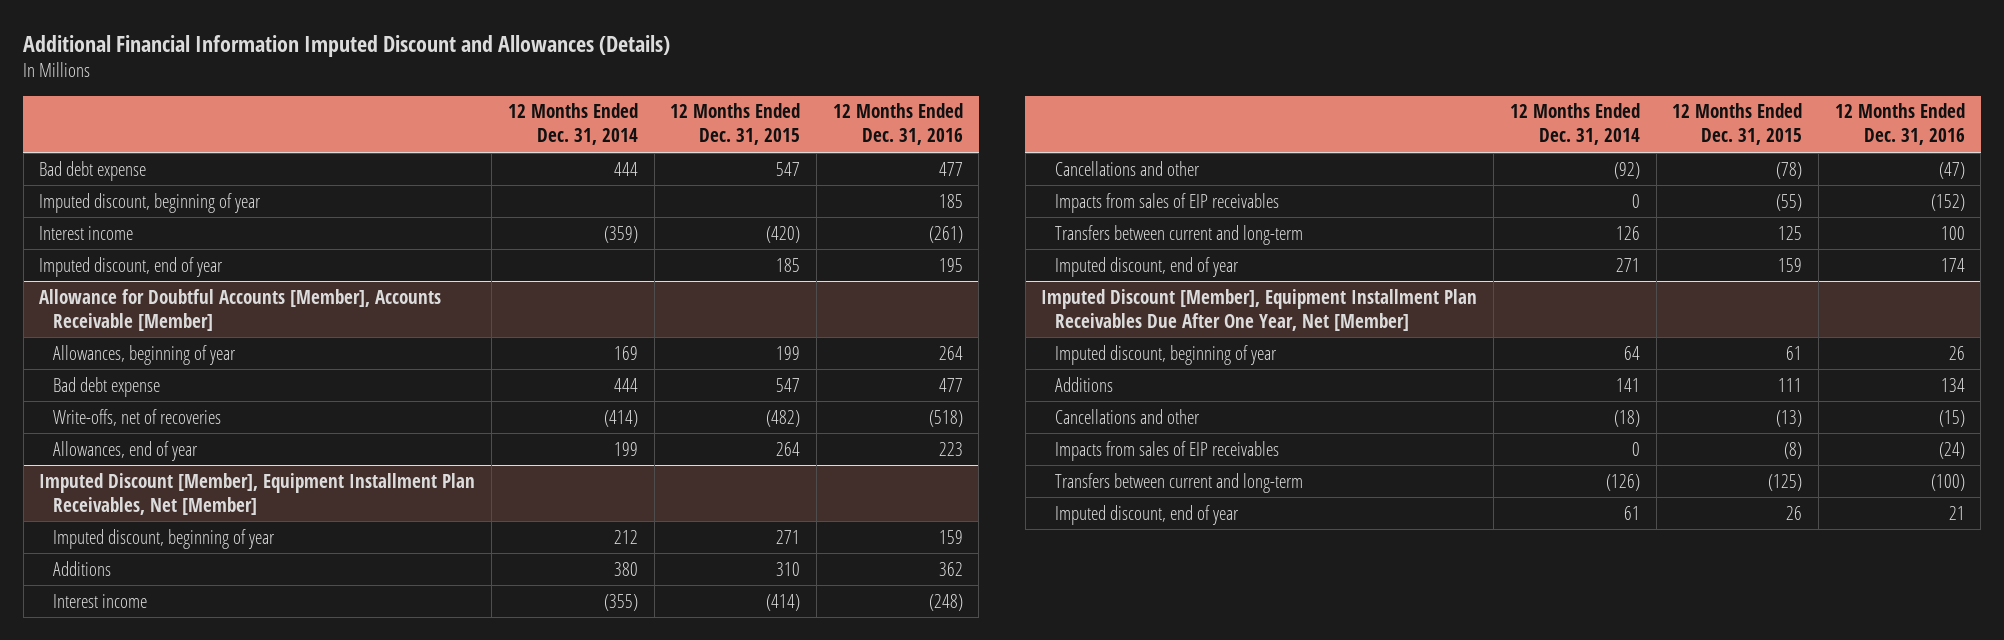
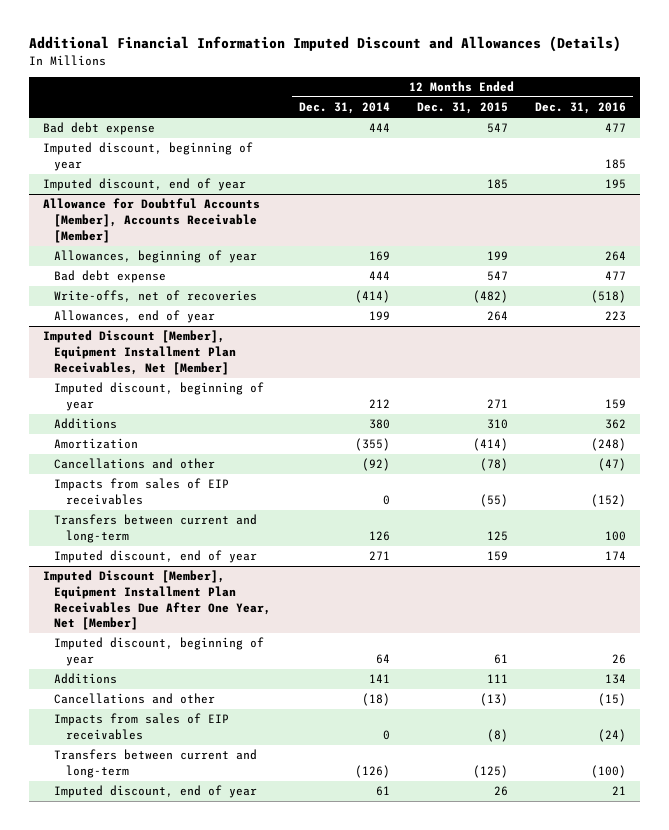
- Interest income | (359) | (420) | (261)
@ Imputed Discount [Member], Equipment Installment Plan Receivables, Net [Member]
- Interest income | (355) | (414) | (248)
+ Amortization | (355) | (414) | (248)

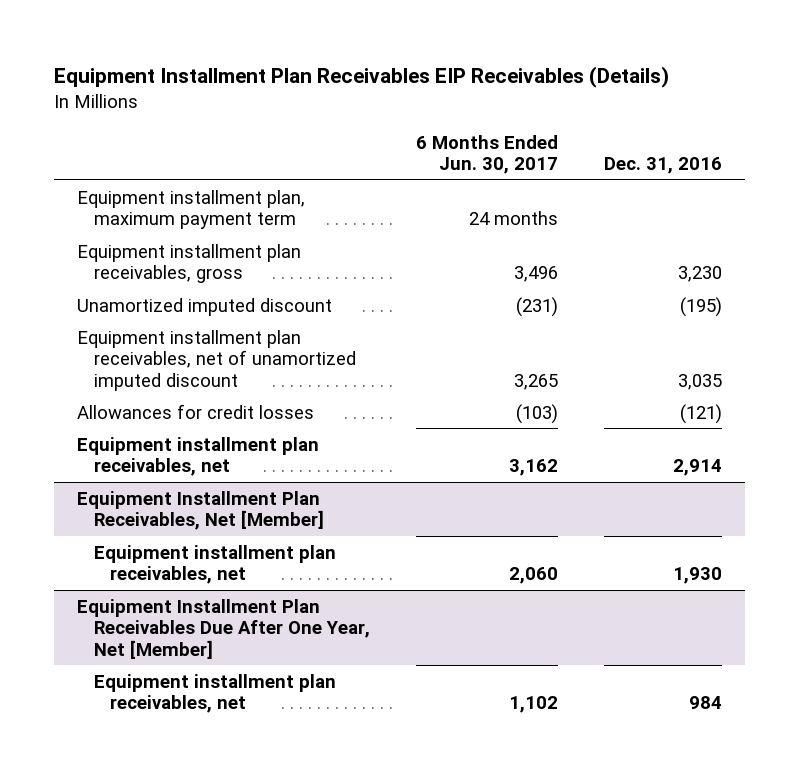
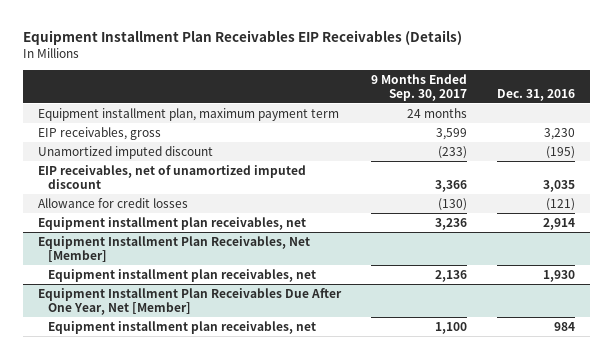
- | 6 Months Ended Jun. 30, 2017 | Dec. 31, 2016
+ | 9 Months Ended Sep. 30, 2017 | Dec. 31, 2016
- Equipment installment plan receivables, gross | 3,496 | 3,230
+ EIP receivables, gross | 3,599 | 3,230
- Equipment installment plan receivables, net of unamortized imputed discount | 3,265 | 3,035
- Allowances for credit losses | (103) | (121)
+ EIP receivables, net of unamortized imputed discount | 3,366 | 3,035
+ Allowance for credit losses | (130) | (121)

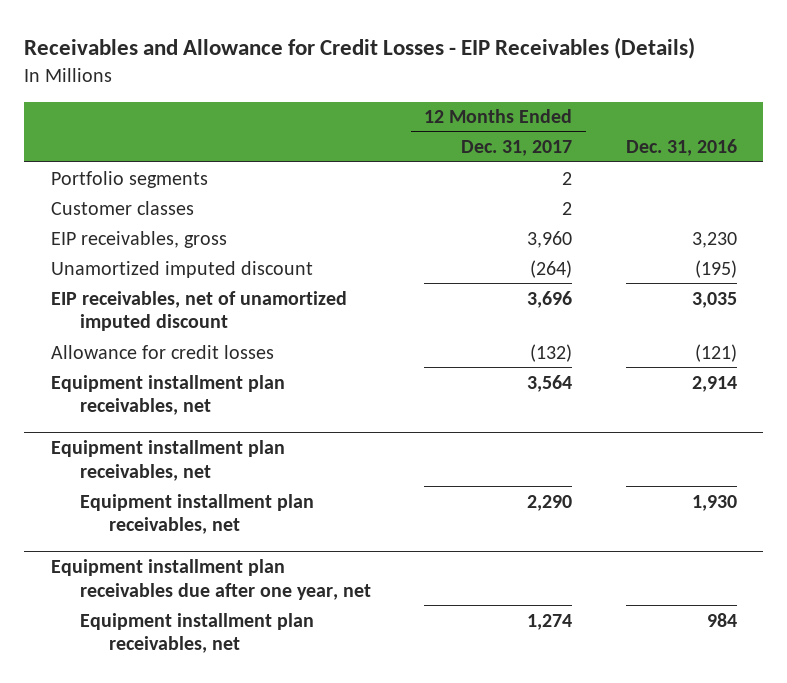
- Equipment Installment Plan Receivables EIP Receivables (Details)
+ Receivables and Allowance for Credit Losses - EIP Receivables (Details)
- | 9 Months Ended Sep. 30, 2017 | Dec. 31, 2016
+ | 12 Months Ended Dec. 31, 2017 | Dec. 31, 2016
- Equipment installment plan, maximum payment term | 24 months |
+ Portfolio segments | 2 |
+ Customer classes | 2 |
- Equipment Installment Plan Receivables, Net [Member]
+ Equipment installment plan receivables, net
- Equipment Installment Plan Receivables Due After One Year, Net [Member]
+ Equipment installment plan receivables due after one year, net

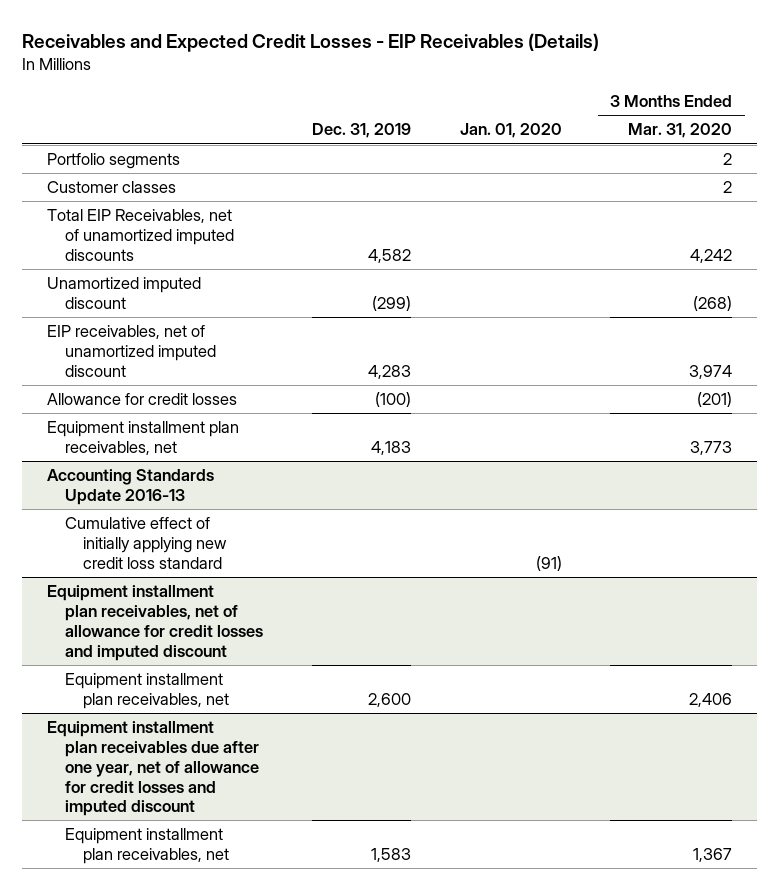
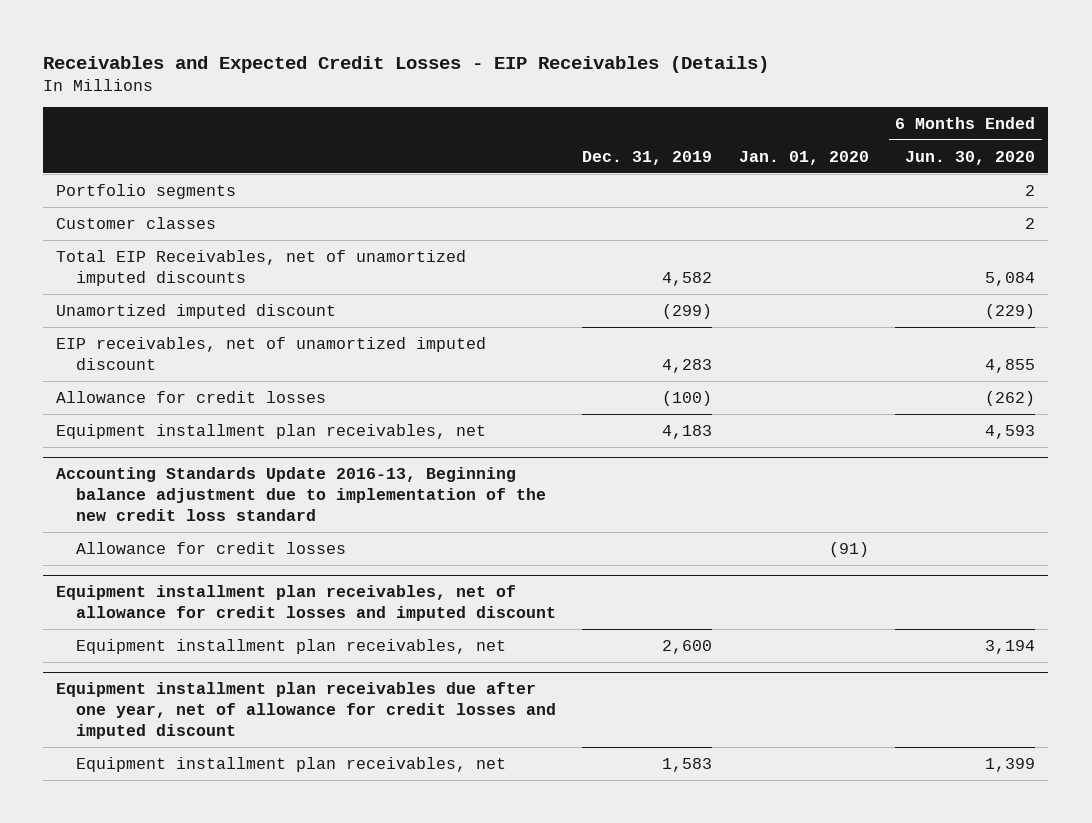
- | Dec. 31, 2019 | Jan. 01, 2020 | 3 Months Ended Mar. 31, 2020
+ | Dec. 31, 2019 | Jan. 01, 2020 | 6 Months Ended Jun. 30, 2020
- Accounting Standards Update 2016-13
- Cumulative effect of initially applying new credit loss standard | | (91) |
+ Accounting Standards Update 2016-13, Beginning balance adjustment due to implementation of the new credit loss standard
+ Allowance for credit losses | | (91) |

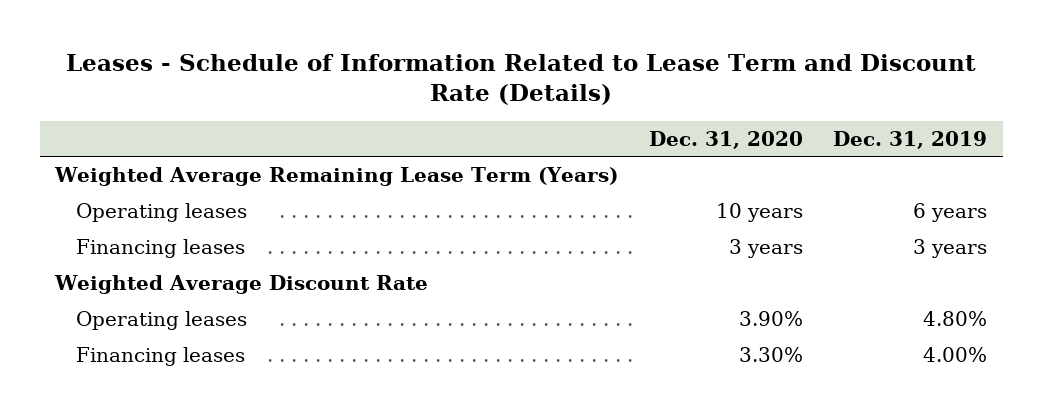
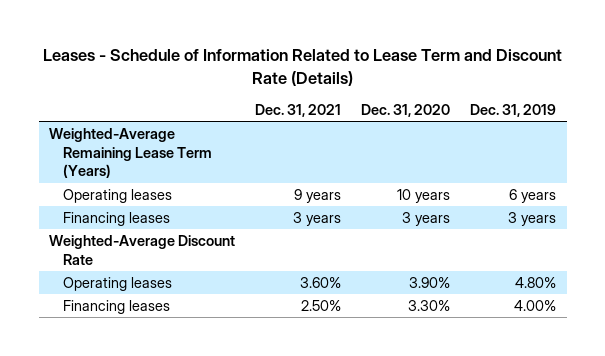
- | Dec. 31, 2020 | Dec. 31, 2019
+ | Dec. 31, 2021 | Dec. 31, 2020 | Dec. 31, 2019
- Weighted Average Remaining Lease Term (Years)
+ Weighted-Average Remaining Lease Term (Years)
- Weighted Average Discount Rate
+ Weighted-Average Discount Rate

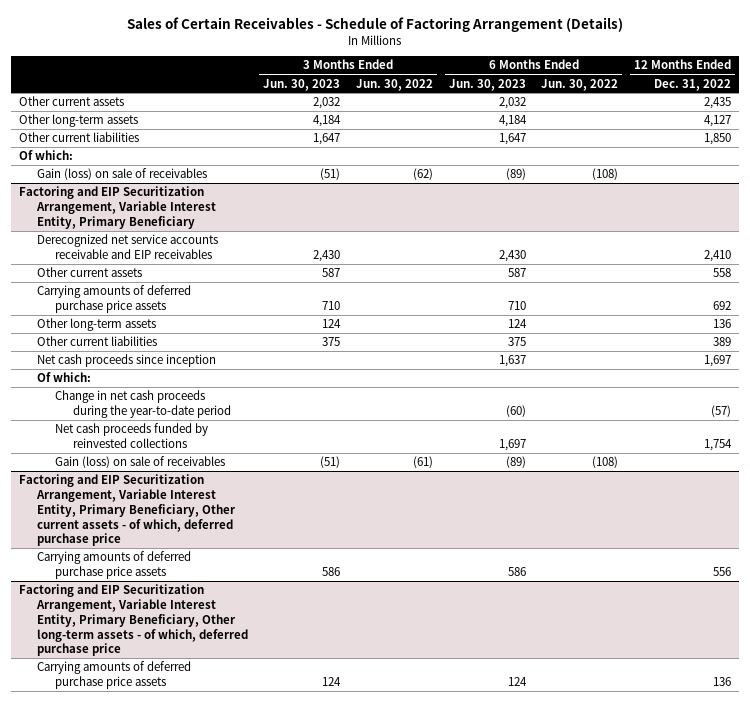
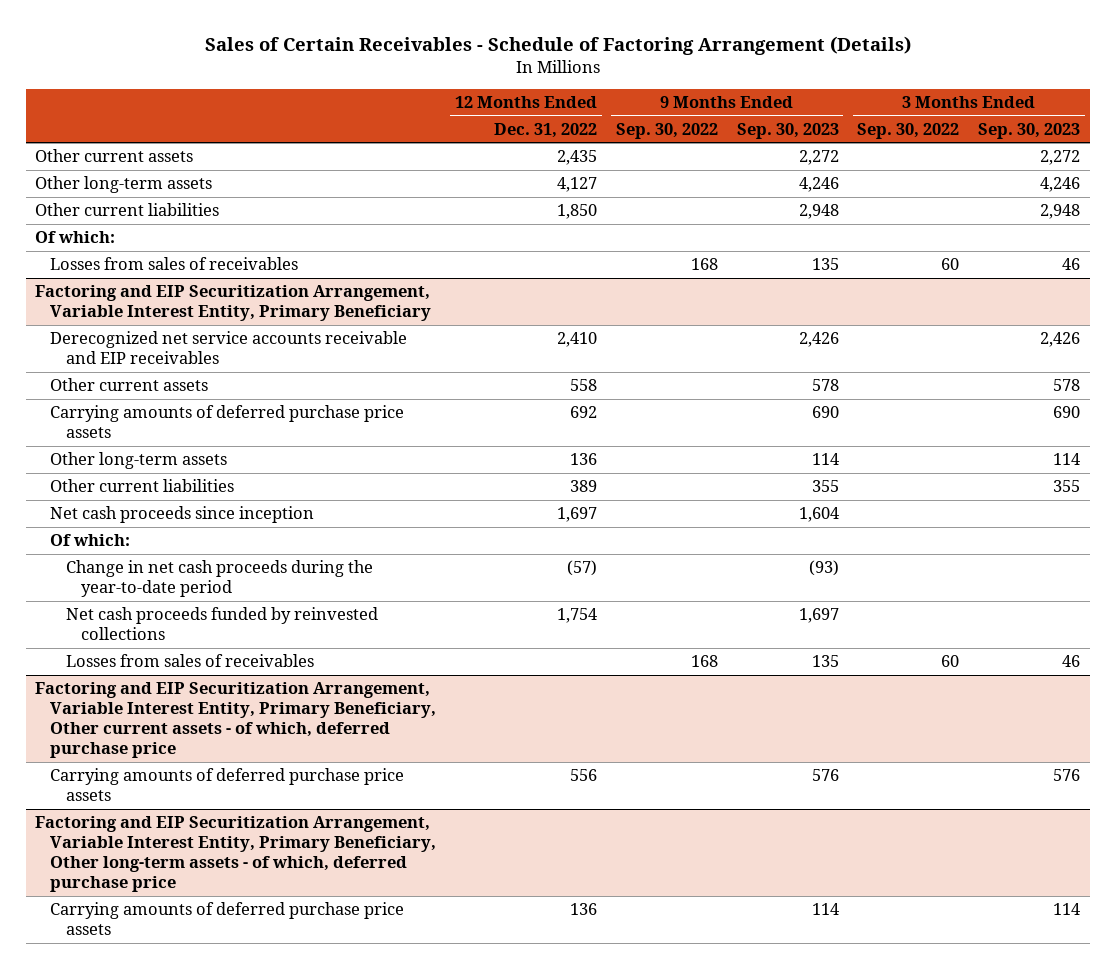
- | 3 Months Ended Jun. 30, 2023 | 3 Months Ended Jun. 30, 2022 | 6 Months Ended Jun. 30, 2023 | 6 Months Ended Jun. 30, 2022 | 12 Months Ended Dec. 31, 2022
+ | 12 Months Ended Dec. 31, 2022 | 9 Months Ended Sep. 30, 2022 | 9 Months Ended Sep. 30, 2023 | 3 Months Ended Sep. 30, 2022 | 3 Months Ended Sep. 30, 2023
- Gain (loss) on sale of receivables | (51) | (62) | (89) | (108) |
+ Losses from sales of receivables | | 168 | 135 | 60 | 46
@ Factoring and EIP Securitization Arrangement, Variable Interest Entity, Primary Beneficiary
- Gain (loss) on sale of receivables | (51) | (61) | (89) | (108) |
+ Losses from sales of receivables | | 168 | 135 | 60 | 46

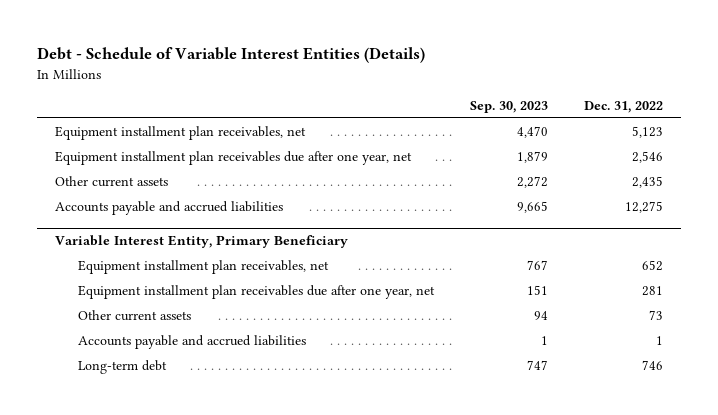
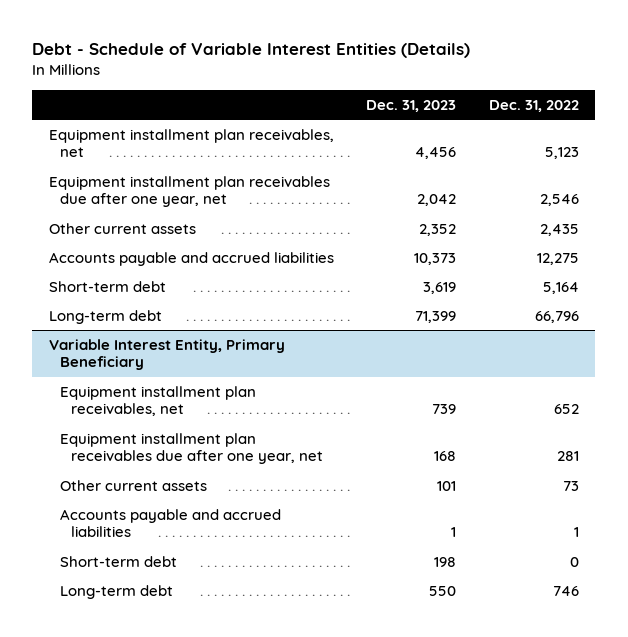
- | Sep. 30, 2023 | Dec. 31, 2022
+ | Dec. 31, 2023 | Dec. 31, 2022
+ Short-term debt | 3,619 | 5,164
+ Long-term debt | 71,399 | 66,796
@ Variable Interest Entity, Primary Beneficiary
+ Short-term debt | 198 | 0

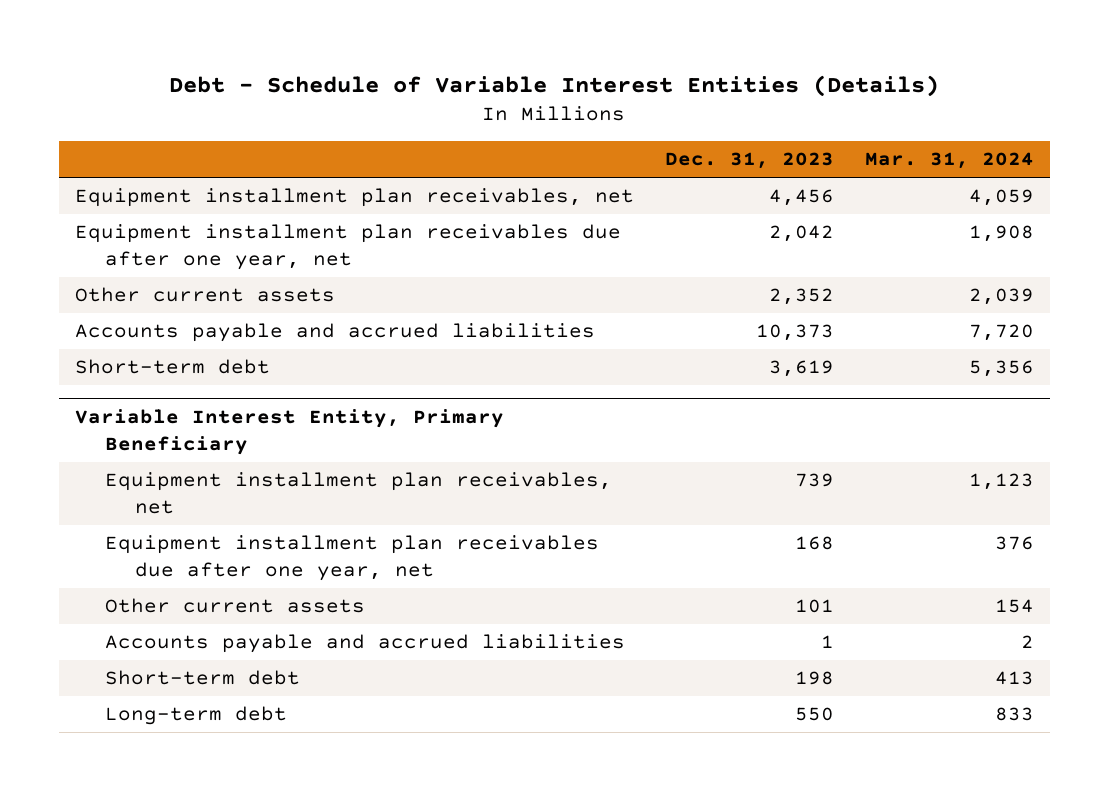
- | Dec. 31, 2023 | Dec. 31, 2022
+ | Dec. 31, 2023 | Mar. 31, 2024
- Long-term debt | 71,399 | 66,796

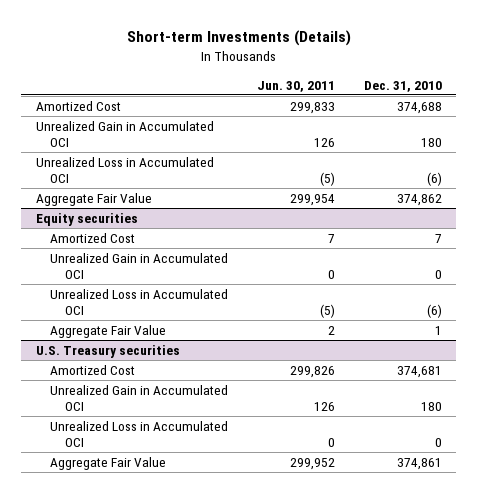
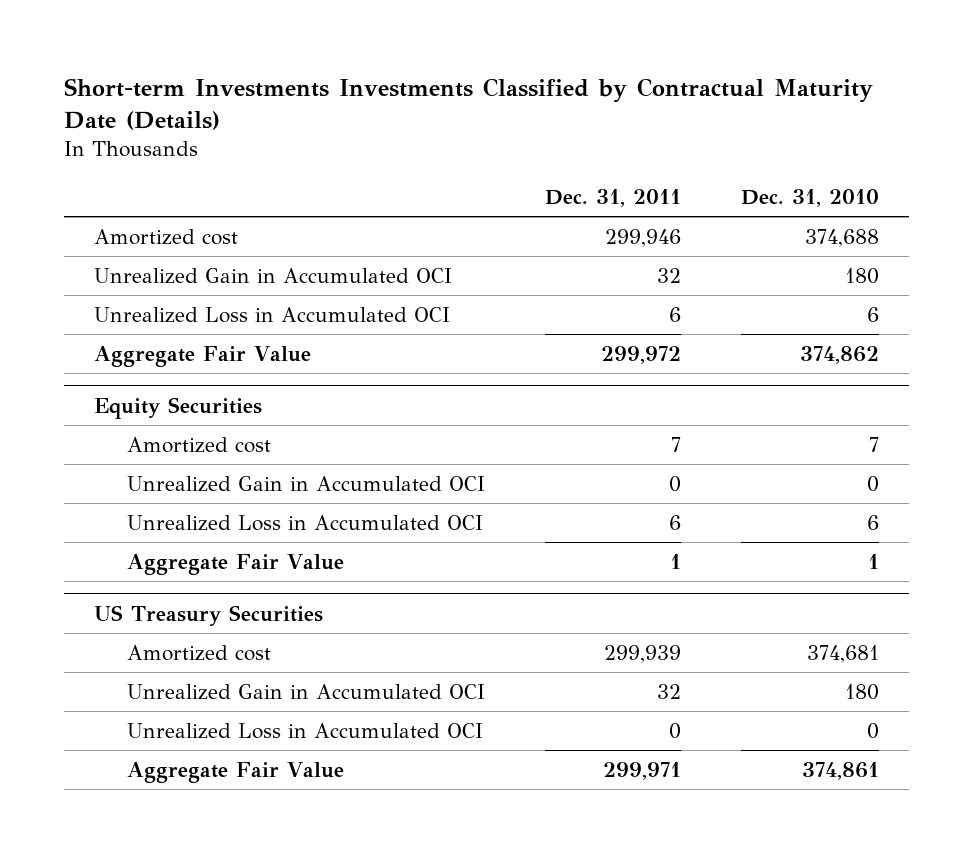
- Short-term Investments (Details)
+ Short-term Investments Investments Classified by Contractual Maturity Date (Details)
- | Jun. 30, 2011 | Dec. 31, 2010
+ | Dec. 31, 2011 | Dec. 31, 2010
- Amortized Cost | 299,833 | 374,688
+ Amortized cost | 299,946 | 374,688
- Unrealized Loss in Accumulated OCI | (5) | (6)
+ Unrealized Loss in Accumulated OCI | 6 | 6
- Equity securities
- Amortized Cost | 7 | 7
+ Equity Securities
+ Amortized cost | 7 | 7
- Unrealized Loss in Accumulated OCI | (5) | (6)
+ Unrealized Loss in Accumulated OCI | 6 | 6
- U.S. Treasury securities
- Amortized Cost | 299,826 | 374,681
+ US Treasury Securities
+ Amortized cost | 299,939 | 374,681

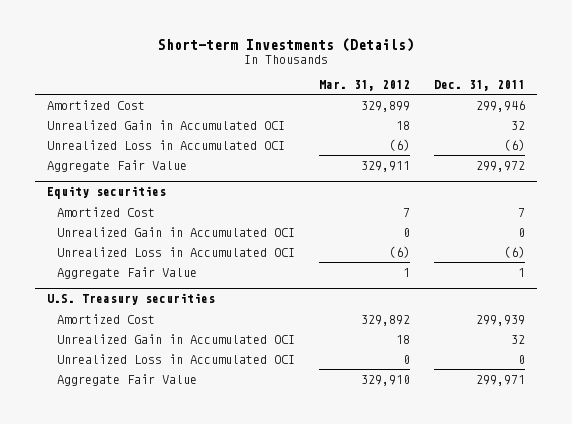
- Short-term Investments Investments Classified by Contractual Maturity Date (Details)
+ Short-term Investments (Details)
- | Dec. 31, 2011 | Dec. 31, 2010
+ | Mar. 31, 2012 | Dec. 31, 2011
- Amortized cost | 299,946 | 374,688
+ Amortized Cost | 329,899 | 299,946
- Unrealized Loss in Accumulated OCI | 6 | 6
+ Unrealized Loss in Accumulated OCI | (6) | (6)
- Equity Securities
- Amortized cost | 7 | 7
+ Equity securities
+ Amortized Cost | 7 | 7
- Unrealized Loss in Accumulated OCI | 6 | 6
+ Unrealized Loss in Accumulated OCI | (6) | (6)
- US Treasury Securities
- Amortized cost | 299,939 | 374,681
+ U.S. Treasury securities
+ Amortized Cost | 329,892 | 299,939

